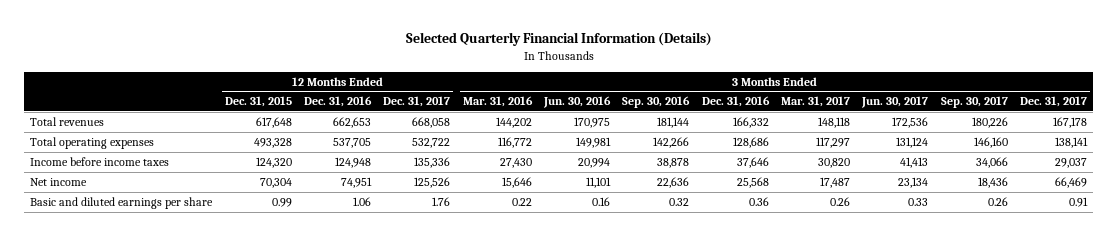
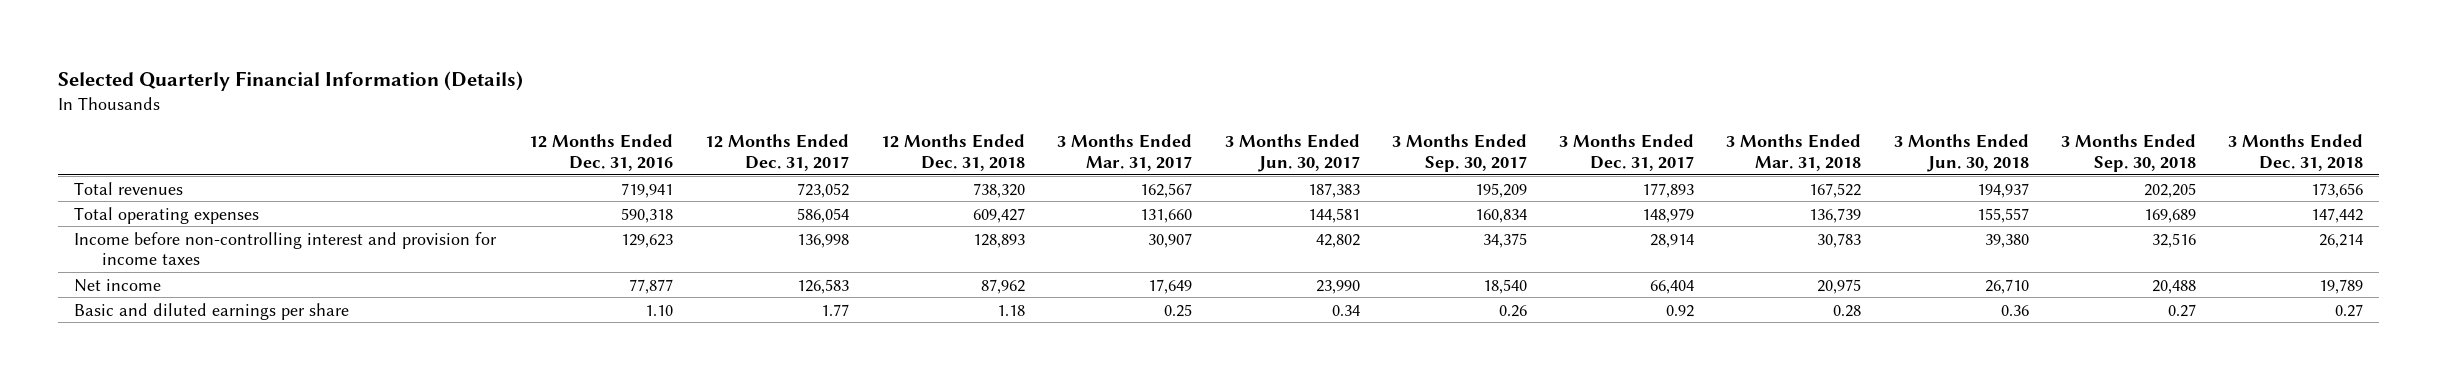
- | 12 Months Ended Dec. 31, 2015 | 12 Months Ended Dec. 31, 2016 | 12 Months Ended Dec. 31, 2017 | 3 Months Ended Mar. 31, 2016 | 3 Months Ended Jun. 30, 2016 | 3 Months Ended Sep. 30, 2016 | 3 Months Ended Dec. 31, 2016 | 3 Months Ended Mar. 31, 2017 | 3 Months Ended Jun. 30, 2017 | 3 Months Ended Sep. 30, 2017 | 3 Months Ended Dec. 31, 2017
+ | 12 Months Ended Dec. 31, 2016 | 12 Months Ended Dec. 31, 2017 | 12 Months Ended Dec. 31, 2018 | 3 Months Ended Mar. 31, 2017 | 3 Months Ended Jun. 30, 2017 | 3 Months Ended Sep. 30, 2017 | 3 Months Ended Dec. 31, 2017 | 3 Months Ended Mar. 31, 2018 | 3 Months Ended Jun. 30, 2018 | 3 Months Ended Sep. 30, 2018 | 3 Months Ended Dec. 31, 2018
- Total revenues | 617,648 | 662,653 | 668,058 | 144,202 | 170,975 | 181,144 | 166,332 | 148,118 | 172,536 | 180,226 | 167,178
- Total operating expenses | 493,328 | 537,705 | 532,722 | 116,772 | 149,981 | 142,266 | 128,686 | 117,297 | 131,124 | 146,160 | 138,141
- Income before income taxes | 124,320 | 124,948 | 135,336 | 27,430 | 20,994 | 38,878 | 37,646 | 30,820 | 41,413 | 34,066 | 29,037
- Net income | 70,304 | 74,951 | 125,526 | 15,646 | 11,101 | 22,636 | 25,568 | 17,487 | 23,134 | 18,436 | 66,469
- Basic and diluted earnings per share | 0.99 | 1.06 | 1.76 | 0.22 | 0.16 | 0.32 | 0.36 | 0.26 | 0.33 | 0.26 | 0.91
+ Total revenues | 719,941 | 723,052 | 738,320 | 162,567 | 187,383 | 195,209 | 177,893 | 167,522 | 194,937 | 202,205 | 173,656
+ Total operating expenses | 590,318 | 586,054 | 609,427 | 131,660 | 144,581 | 160,834 | 148,979 | 136,739 | 155,557 | 169,689 | 147,442
+ Income before non-controlling interest and provision for income taxes | 129,623 | 136,998 | 128,893 | 30,907 | 42,802 | 34,375 | 28,914 | 30,783 | 39,380 | 32,516 | 26,214
+ Net income | 77,877 | 126,583 | 87,962 | 17,649 | 23,990 | 18,540 | 66,404 | 20,975 | 26,710 | 20,488 | 19,789
+ Basic and diluted earnings per share | 1.10 | 1.77 | 1.18 | 0.25 | 0.34 | 0.26 | 0.92 | 0.28 | 0.36 | 0.27 | 0.27

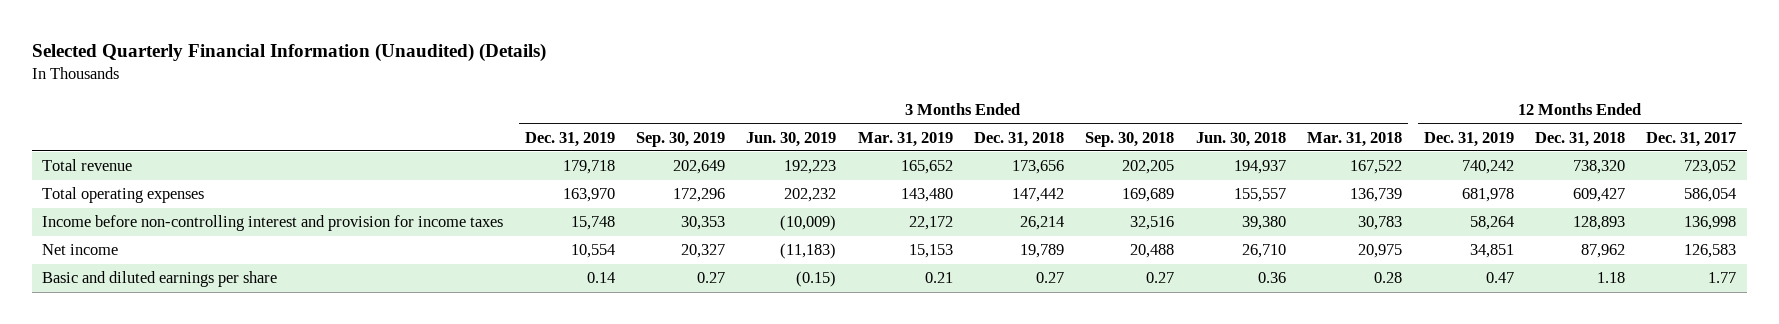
- Selected Quarterly Financial Information (Details)
+ Selected Quarterly Financial Information (Unaudited) (Details)
- | 12 Months Ended Dec. 31, 2016 | 12 Months Ended Dec. 31, 2017 | 12 Months Ended Dec. 31, 2018 | 3 Months Ended Mar. 31, 2017 | 3 Months Ended Jun. 30, 2017 | 3 Months Ended Sep. 30, 2017 | 3 Months Ended Dec. 31, 2017 | 3 Months Ended Mar. 31, 2018 | 3 Months Ended Jun. 30, 2018 | 3 Months Ended Sep. 30, 2018 | 3 Months Ended Dec. 31, 2018
+ | 3 Months Ended Dec. 31, 2019 | 3 Months Ended Sep. 30, 2019 | 3 Months Ended Jun. 30, 2019 | 3 Months Ended Mar. 31, 2019 | 3 Months Ended Dec. 31, 2018 | 3 Months Ended Sep. 30, 2018 | 3 Months Ended Jun. 30, 2018 | 3 Months Ended Mar. 31, 2018 | 12 Months Ended Dec. 31, 2019 | 12 Months Ended Dec. 31, 2018 | 12 Months Ended Dec. 31, 2017
- Total revenues | 719,941 | 723,052 | 738,320 | 162,567 | 187,383 | 195,209 | 177,893 | 167,522 | 194,937 | 202,205 | 173,656
+ Total revenue | 179,718 | 202,649 | 192,223 | 165,652 | 173,656 | 202,205 | 194,937 | 167,522 | 740,242 | 738,320 | 723,052

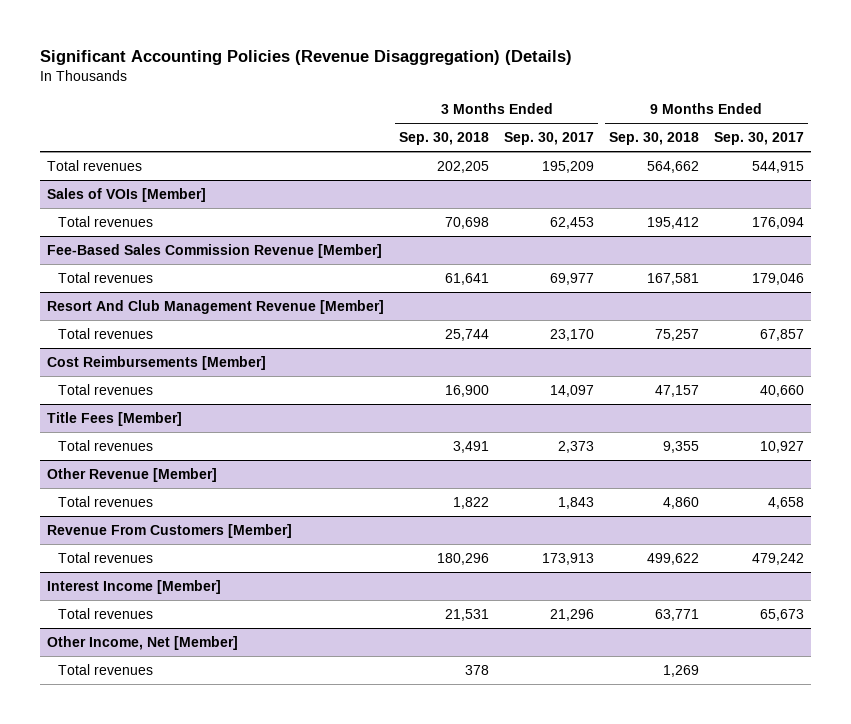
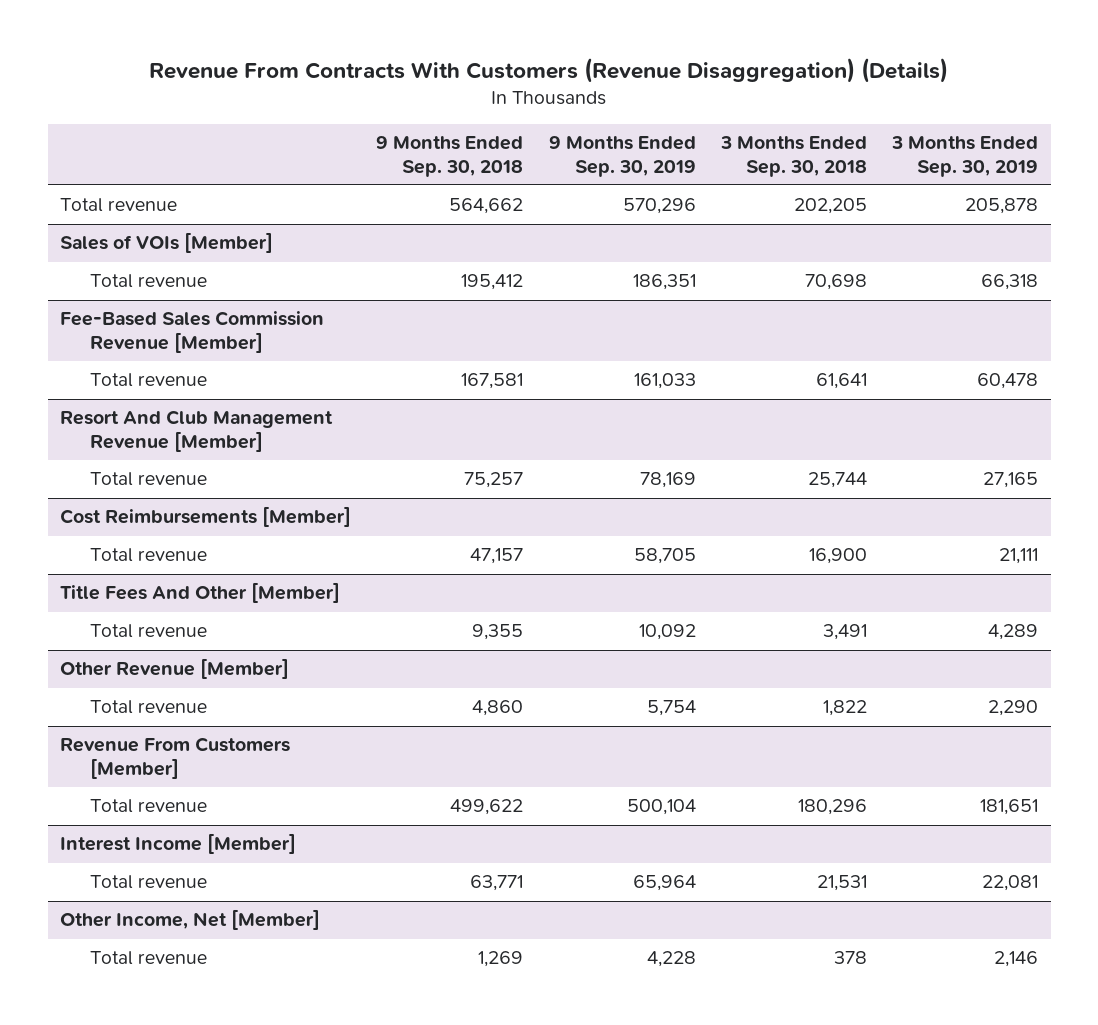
- Significant Accounting Policies (Revenue Disaggregation) (Details)
+ Revenue From Contracts With Customers (Revenue Disaggregation) (Details)
- | 3 Months Ended Sep. 30, 2018 | 3 Months Ended Sep. 30, 2017 | 9 Months Ended Sep. 30, 2018 | 9 Months Ended Sep. 30, 2017
+ | 9 Months Ended Sep. 30, 2018 | 9 Months Ended Sep. 30, 2019 | 3 Months Ended Sep. 30, 2018 | 3 Months Ended Sep. 30, 2019
- Total revenues | 202,205 | 195,209 | 564,662 | 544,915
+ Total revenue | 564,662 | 570,296 | 202,205 | 205,878
@ Sales of VOIs [Member]
- Total revenues | 70,698 | 62,453 | 195,412 | 176,094
+ Total revenue | 195,412 | 186,351 | 70,698 | 66,318
@ Fee-Based Sales Commission Revenue [Member]
- Total revenues | 61,641 | 69,977 | 167,581 | 179,046
+ Total revenue | 167,581 | 161,033 | 61,641 | 60,478
@ Resort And Club Management Revenue [Member]
- Total revenues | 25,744 | 23,170 | 75,257 | 67,857
+ Total revenue | 75,257 | 78,169 | 25,744 | 27,165
@ Cost Reimbursements [Member]
- Total revenues | 16,900 | 14,097 | 47,157 | 40,660
- Title Fees [Member]
- Total revenues | 3,491 | 2,373 | 9,355 | 10,927
@ Cost Reimbursements [Member]
+ Total revenue | 47,157 | 58,705 | 16,900 | 21,111
+ Title Fees And Other [Member]
+ Total revenue | 9,355 | 10,092 | 3,491 | 4,289
@ Other Revenue [Member]
- Total revenues | 1,822 | 1,843 | 4,860 | 4,658
+ Total revenue | 4,860 | 5,754 | 1,822 | 2,290
@ Revenue From Customers [Member]
- Total revenues | 180,296 | 173,913 | 499,622 | 479,242
+ Total revenue | 499,622 | 500,104 | 180,296 | 181,651
@ Interest Income [Member]
- Total revenues | 21,531 | 21,296 | 63,771 | 65,673
+ Total revenue | 63,771 | 65,964 | 21,531 | 22,081
@ Other Income, Net [Member]
- Total revenues | 378 | | 1,269 |
+ Total revenue | 1,269 | 4,228 | 378 | 2,146

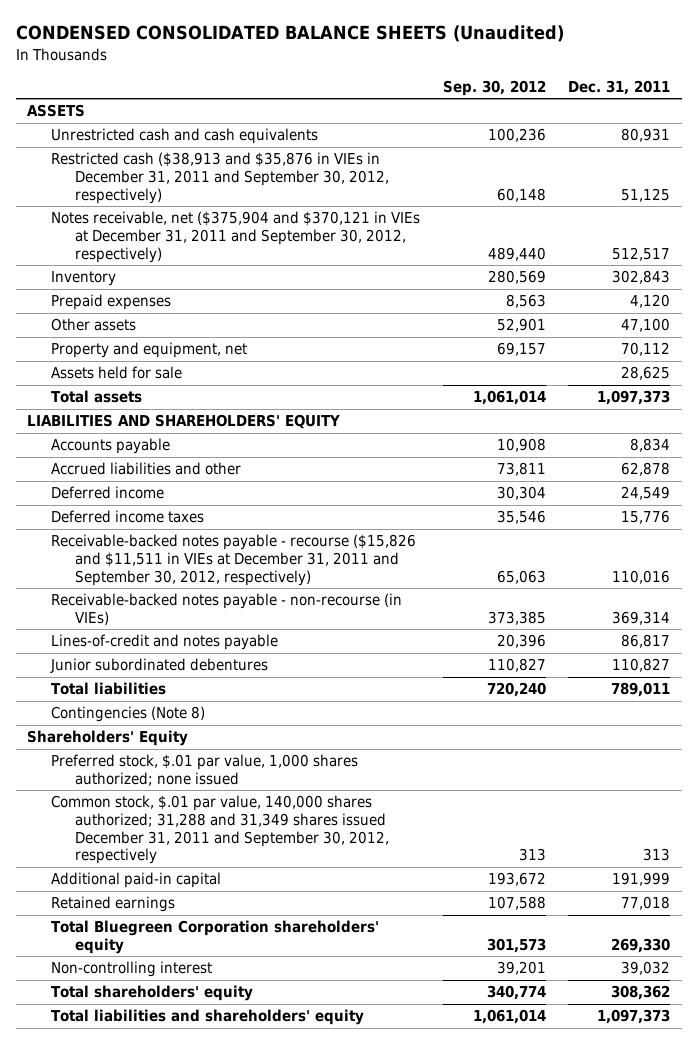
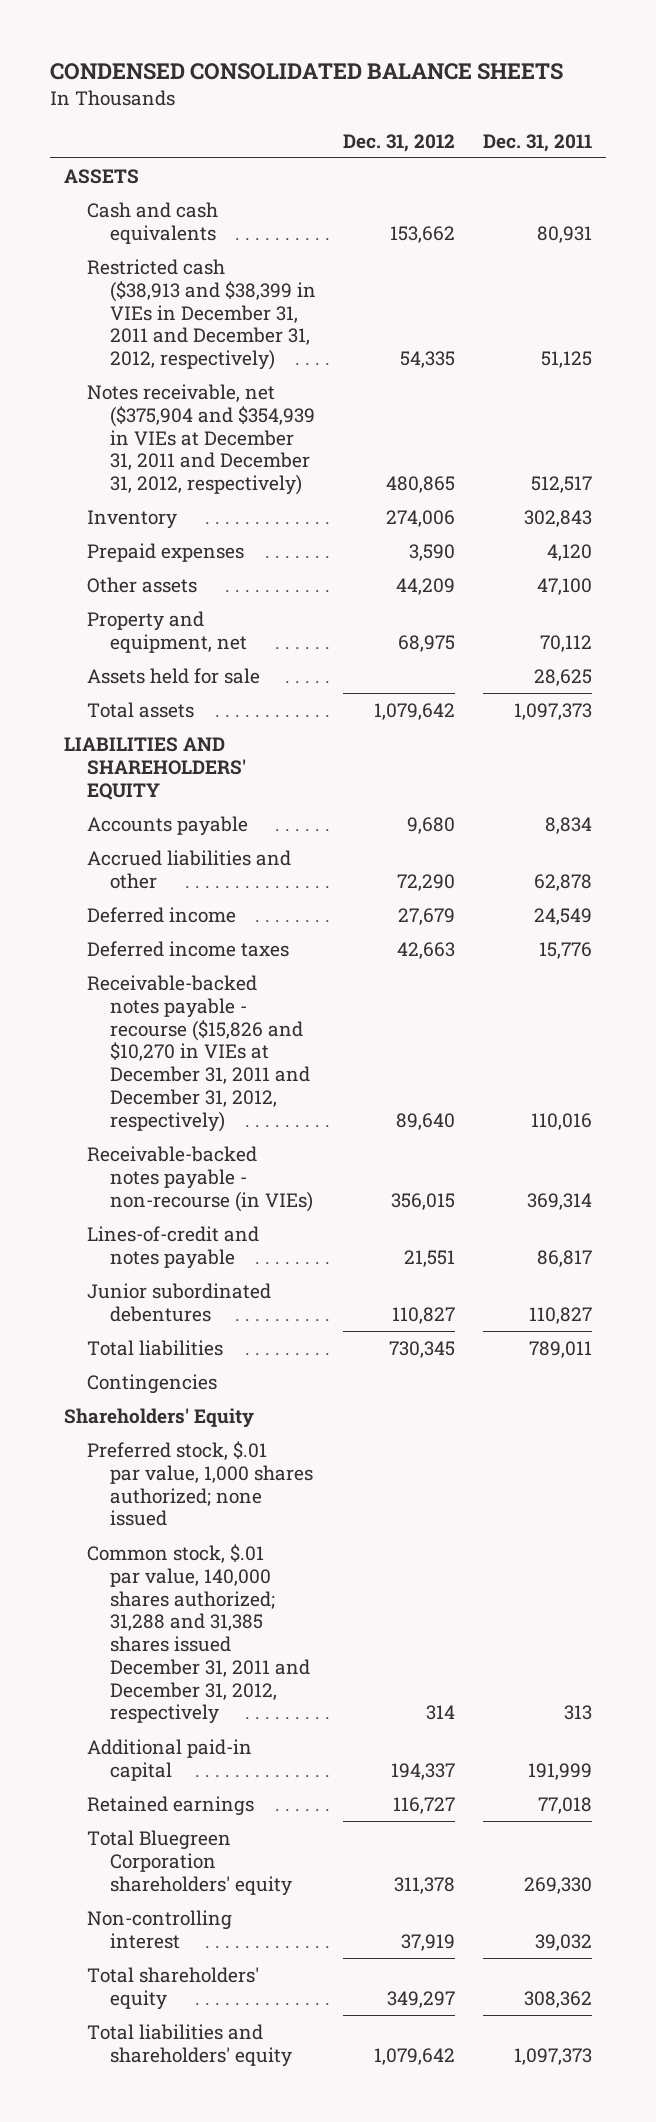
- CONDENSED CONSOLIDATED BALANCE SHEETS (Unaudited)
+ CONDENSED CONSOLIDATED BALANCE SHEETS
- | Sep. 30, 2012 | Dec. 31, 2011
+ | Dec. 31, 2012 | Dec. 31, 2011
- Unrestricted cash and cash equivalents | 100,236 | 80,931
- Restricted cash ($38,913 and $35,876 in VIEs in December 31, 2011 and September 30, 2012, respectively) | 60,148 | 51,125
- Notes receivable, net ($375,904 and $370,121 in VIEs at December 31, 2011 and September 30, 2012, respectively) | 489,440 | 512,517
+ Cash and cash equivalents | 153,662 | 80,931
+ Restricted cash ($38,913 and $38,399 in VIEs in December 31, 2011 and December 31, 2012, respectively) | 54,335 | 51,125
+ Notes receivable, net ($375,904 and $354,939 in VIEs at December 31, 2011 and December 31, 2012, respectively) | 480,865 | 512,517
- Receivable-backed notes payable - recourse ($15,826 and $11,511 in VIEs at December 31, 2011 and September 30, 2012, respectively) | 65,063 | 110,016
+ Receivable-backed notes payable - recourse ($15,826 and $10,270 in VIEs at December 31, 2011 and December 31, 2012, respectively) | 89,640 | 110,016
- Contingencies (Note 8)
+ Contingencies
- Common stock, $.01 par value, 140,000 shares authorized; 31,288 and 31,349 shares issued December 31, 2011 and September 30, 2012, respectively | 313 | 313
+ Common stock, $.01 par value, 140,000 shares authorized; 31,288 and 31,385 shares issued December 31, 2011 and December 31, 2012, respectively | 314 | 313

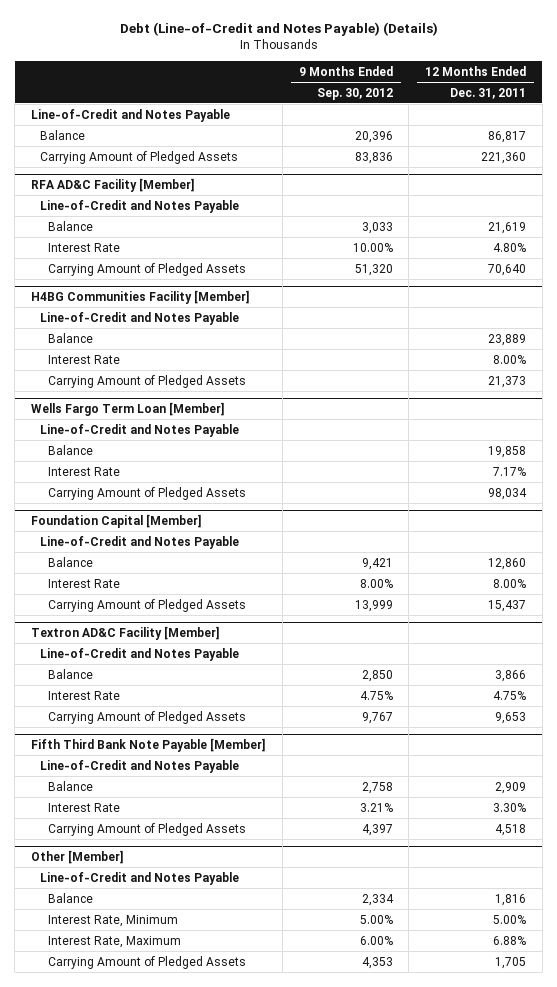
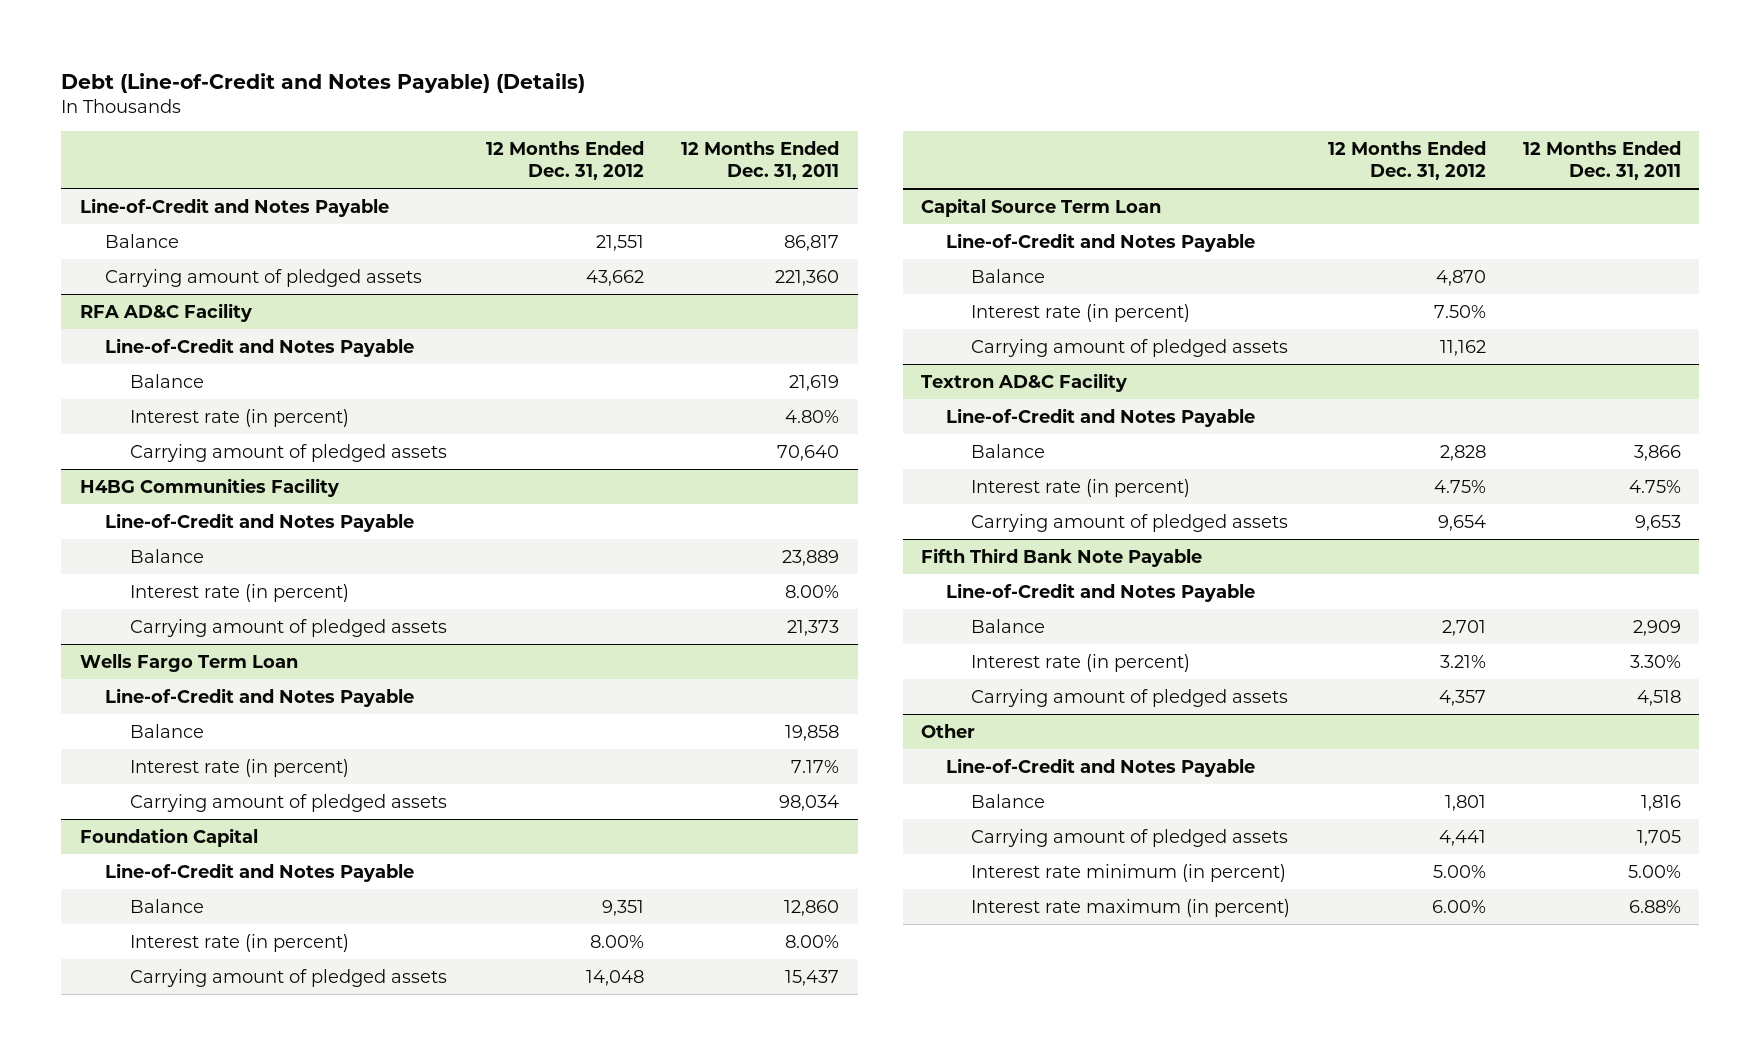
- | 9 Months Ended Sep. 30, 2012 | 12 Months Ended Dec. 31, 2011
+ | 12 Months Ended Dec. 31, 2012 | 12 Months Ended Dec. 31, 2011
- Carrying Amount of Pledged Assets | 83,836 | 221,360
- RFA AD&C Facility [Member]
+ Carrying amount of pledged assets | 43,662 | 221,360
+ RFA AD&C Facility
- Interest Rate | 10.00% | 4.80%
- Carrying Amount of Pledged Assets | 51,320 | 70,640
- H4BG Communities Facility [Member]
+ Interest rate (in percent) | | 4.80%
+ Carrying amount of pledged assets | | 70,640
+ H4BG Communities Facility
- Interest Rate | | 8.00%
- Carrying Amount of Pledged Assets | | 21,373
- Wells Fargo Term Loan [Member]
+ Interest rate (in percent) | | 8.00%
+ Carrying amount of pledged assets | | 21,373
+ Wells Fargo Term Loan
- Interest Rate | | 7.17%
- Carrying Amount of Pledged Assets | | 98,034
- Foundation Capital [Member]
+ Interest rate (in percent) | | 7.17%
+ Carrying amount of pledged assets | | 98,034
+ Foundation Capital
- Interest Rate | 8.00% | 8.00%
- Carrying Amount of Pledged Assets | 13,999 | 15,437
- Textron AD&C Facility [Member]
+ Interest rate (in percent) | 8.00% | 8.00%
+ Carrying amount of pledged assets | 14,048 | 15,437
+ Capital Source Term Loan
+ Balance | 4,870 |
+ Interest rate (in percent) | 7.50% |
+ Carrying amount of pledged assets | 11,162 |
+ Textron AD&C Facility
+ Line-of-Credit and Notes Payable
- Interest Rate | 4.75% | 4.75%
- Carrying Amount of Pledged Assets | 9,767 | 9,653
- Fifth Third Bank Note Payable [Member]
+ Interest rate (in percent) | 4.75% | 4.75%
+ Carrying amount of pledged assets | 9,654 | 9,653
+ Fifth Third Bank Note Payable
- Interest Rate | 3.21% | 3.30%
- Carrying Amount of Pledged Assets | 4,397 | 4,518
- Other [Member]
+ Interest rate (in percent) | 3.21% | 3.30%
+ Carrying amount of pledged assets | 4,357 | 4,518
+ Other
- Interest Rate, Minimum | 5.00% | 5.00%
- Interest Rate, Maximum | 6.00% | 6.88%
- Carrying Amount of Pledged Assets | 4,353 | 1,705
+ Carrying amount of pledged assets | 4,441 | 1,705
+ Interest rate minimum (in percent) | 5.00% | 5.00%
+ Interest rate maximum (in percent) | 6.00% | 6.88%

